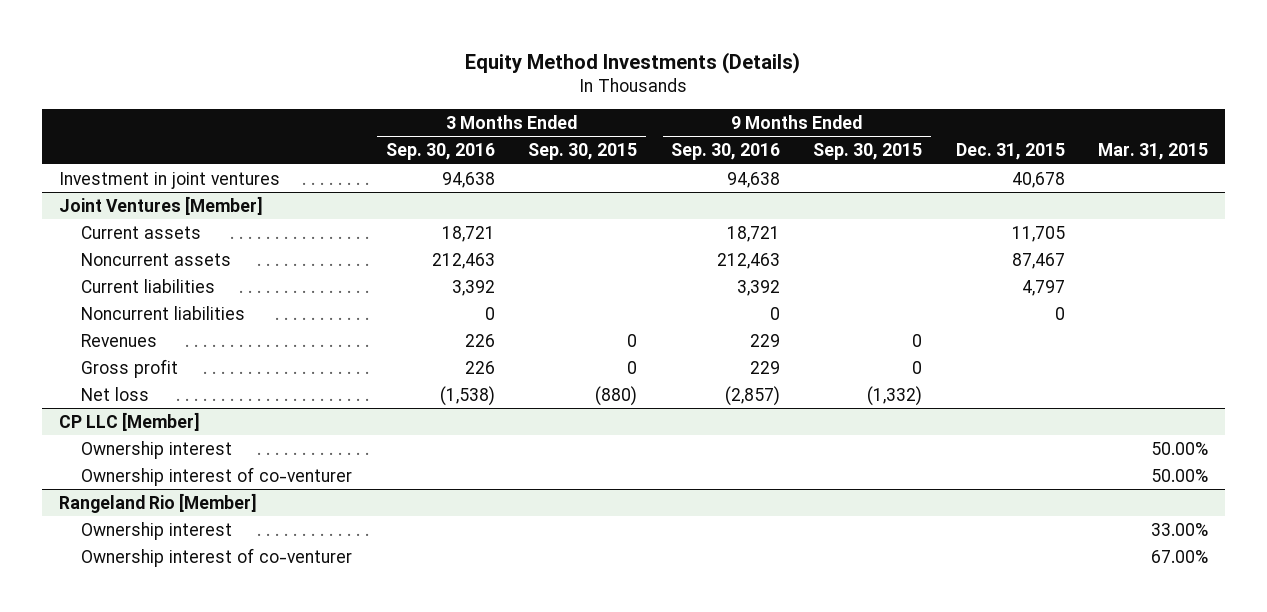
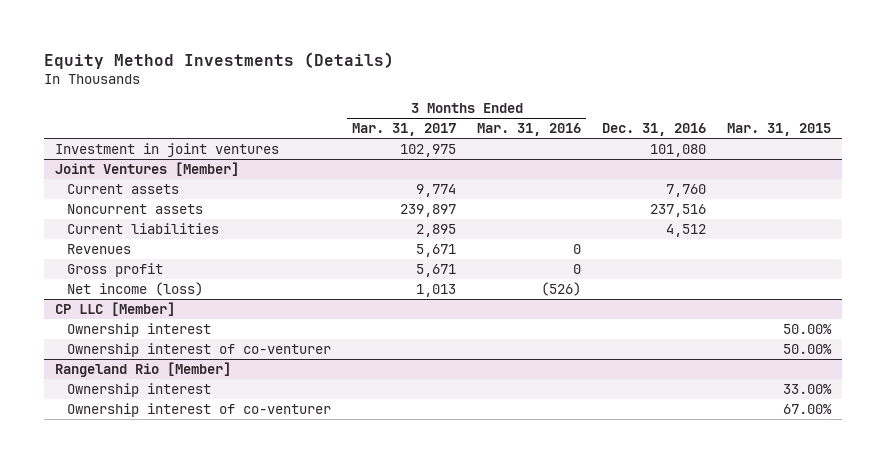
- | 3 Months Ended Sep. 30, 2016 | 3 Months Ended Sep. 30, 2015 | 9 Months Ended Sep. 30, 2016 | 9 Months Ended Sep. 30, 2015 | Dec. 31, 2015 | Mar. 31, 2015
+ | 3 Months Ended Mar. 31, 2017 | 3 Months Ended Mar. 31, 2016 | Dec. 31, 2016 | Mar. 31, 2015
@ Joint Ventures [Member]
- Noncurrent liabilities | 0 | | 0 | | 0 |
- Net loss | (1,538) | (880) | (2,857) | (1,332) | |
+ Net income (loss) | 1,013 | (526) | |

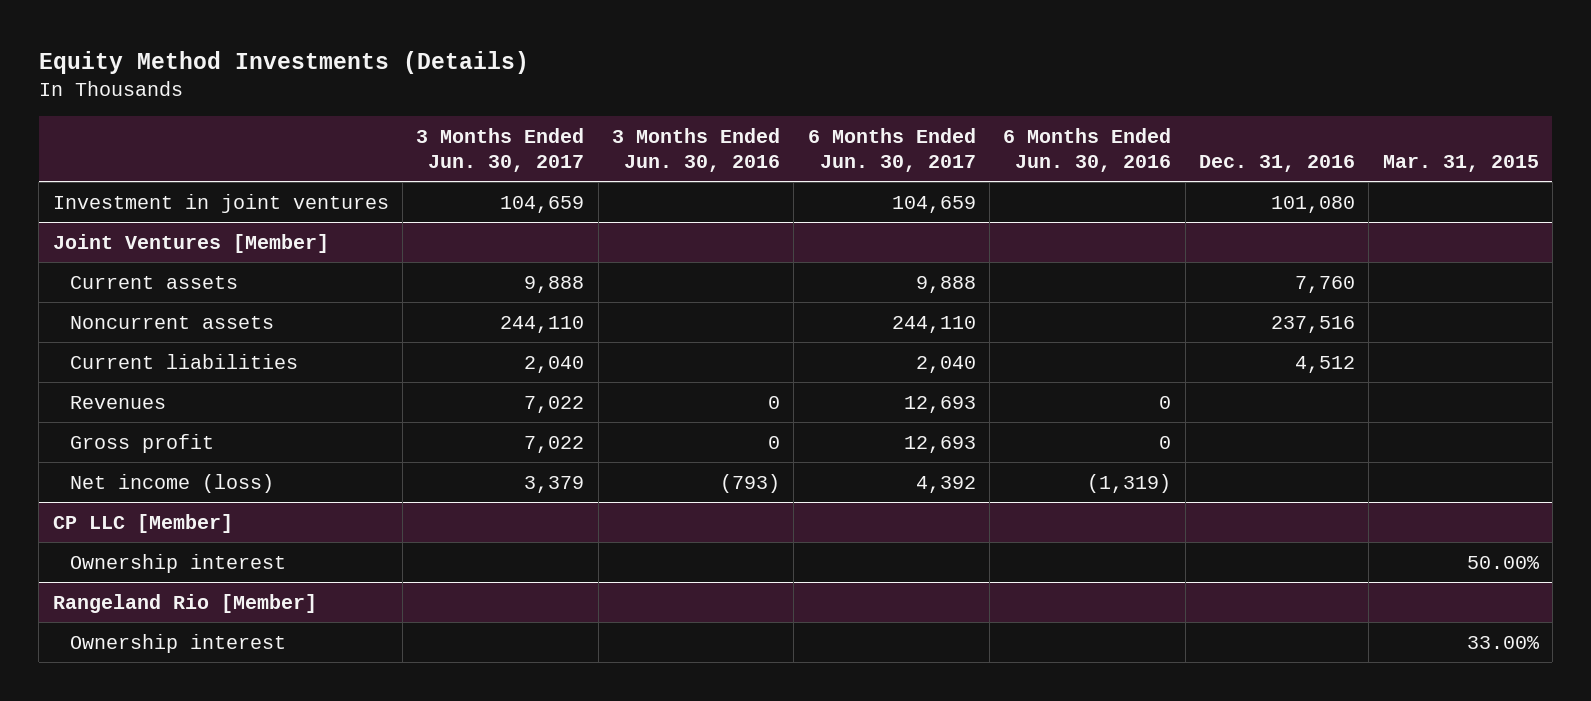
- | 3 Months Ended Mar. 31, 2017 | 3 Months Ended Mar. 31, 2016 | Dec. 31, 2016 | Mar. 31, 2015
+ | 3 Months Ended Jun. 30, 2017 | 3 Months Ended Jun. 30, 2016 | 6 Months Ended Jun. 30, 2017 | 6 Months Ended Jun. 30, 2016 | Dec. 31, 2016 | Mar. 31, 2015
@ CP LLC [Member]
- Ownership interest of co-venturer | | | | 50.00%
@ Rangeland Rio [Member]
- Ownership interest of co-venturer | | | | 67.00%

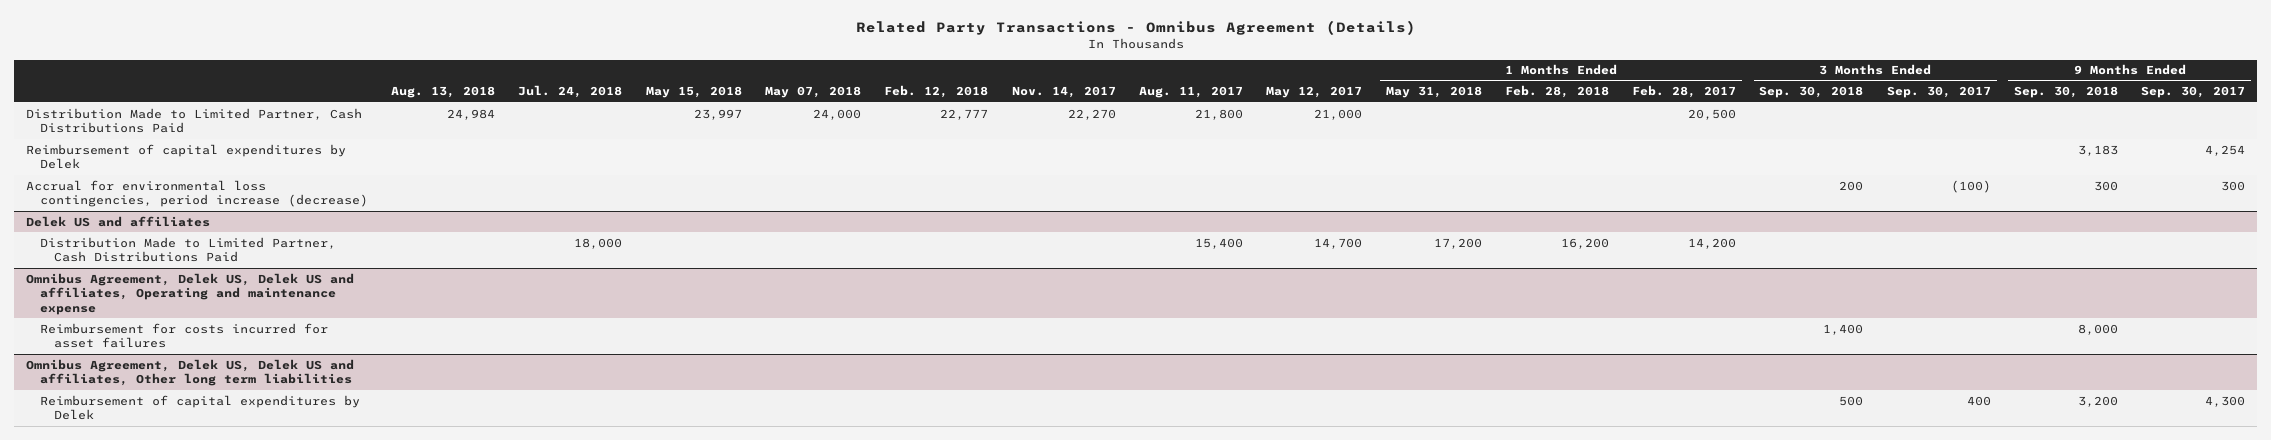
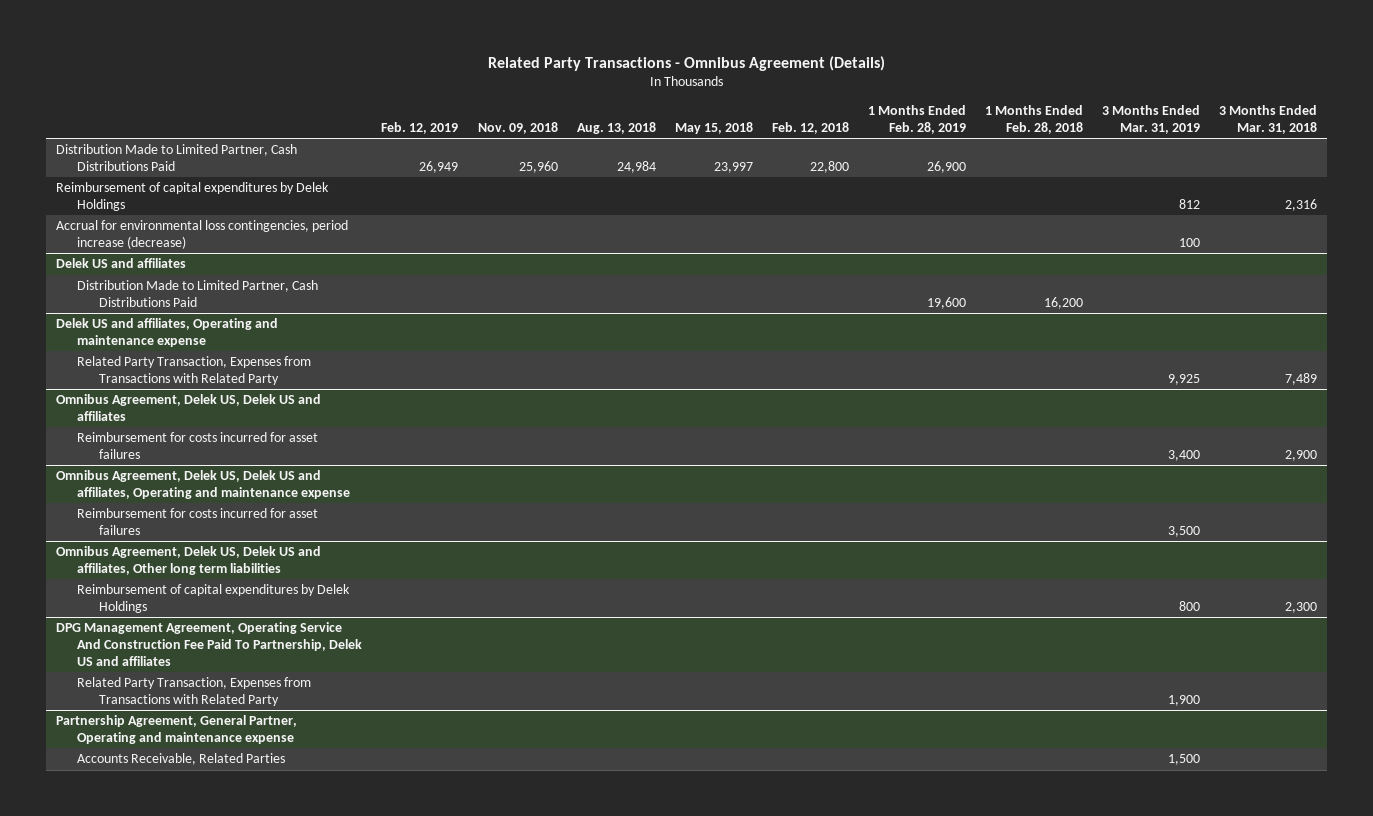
- | Aug. 13, 2018 | Jul. 24, 2018 | May 15, 2018 | May 07, 2018 | Feb. 12, 2018 | Nov. 14, 2017 | Aug. 11, 2017 | May 12, 2017 | 1 Months Ended May 31, 2018 | 1 Months Ended Feb. 28, 2018 | 1 Months Ended Feb. 28, 2017 | 3 Months Ended Sep. 30, 2018 | 3 Months Ended Sep. 30, 2017 | 9 Months Ended Sep. 30, 2018 | 9 Months Ended Sep. 30, 2017
+ | Feb. 12, 2019 | Nov. 09, 2018 | Aug. 13, 2018 | May 15, 2018 | Feb. 12, 2018 | 1 Months Ended Feb. 28, 2019 | 1 Months Ended Feb. 28, 2018 | 3 Months Ended Mar. 31, 2019 | 3 Months Ended Mar. 31, 2018
- Distribution Made to Limited Partner, Cash Distributions Paid | 24,984 | | 23,997 | 24,000 | 22,777 | 22,270 | 21,800 | 21,000 | | | 20,500 | | | |
- Reimbursement of capital expenditures by Delek | | | | | | | | | | | | | | 3,183 | 4,254
+ Distribution Made to Limited Partner, Cash Distributions Paid | 26,949 | 25,960 | 24,984 | 23,997 | 22,800 | 26,900 | | |
+ Reimbursement of capital expenditures by Delek Holdings | | | | | | | | 812 | 2,316
+ Delek US and affiliates, Operating and maintenance expense
+ Related Party Transaction, Expenses from Transactions with Related Party | | | | | | | | 9,925 | 7,489
+ Omnibus Agreement, Delek US, Delek US and affiliates
+ Reimbursement for costs incurred for asset failures | | | | | | | | 3,400 | 2,900
@ Omnibus Agreement, Delek US, Delek US and affiliates, Other long term liabilities
- Reimbursement of capital expenditures by Delek | | | | | | | | | | | | 500 | 400 | 3,200 | 4,300
+ Reimbursement of capital expenditures by Delek Holdings | | | | | | | | 800 | 2,300
+ DPG Management Agreement, Operating Service And Construction Fee Paid To Partnership, Delek US and affiliates
+ Related Party Transaction, Expenses from Transactions with Related Party | | | | | | | | 1,900 |
+ Partnership Agreement, General Partner, Operating and maintenance expense
+ Accounts Receivable, Related Parties | | | | | | | | 1,500 |

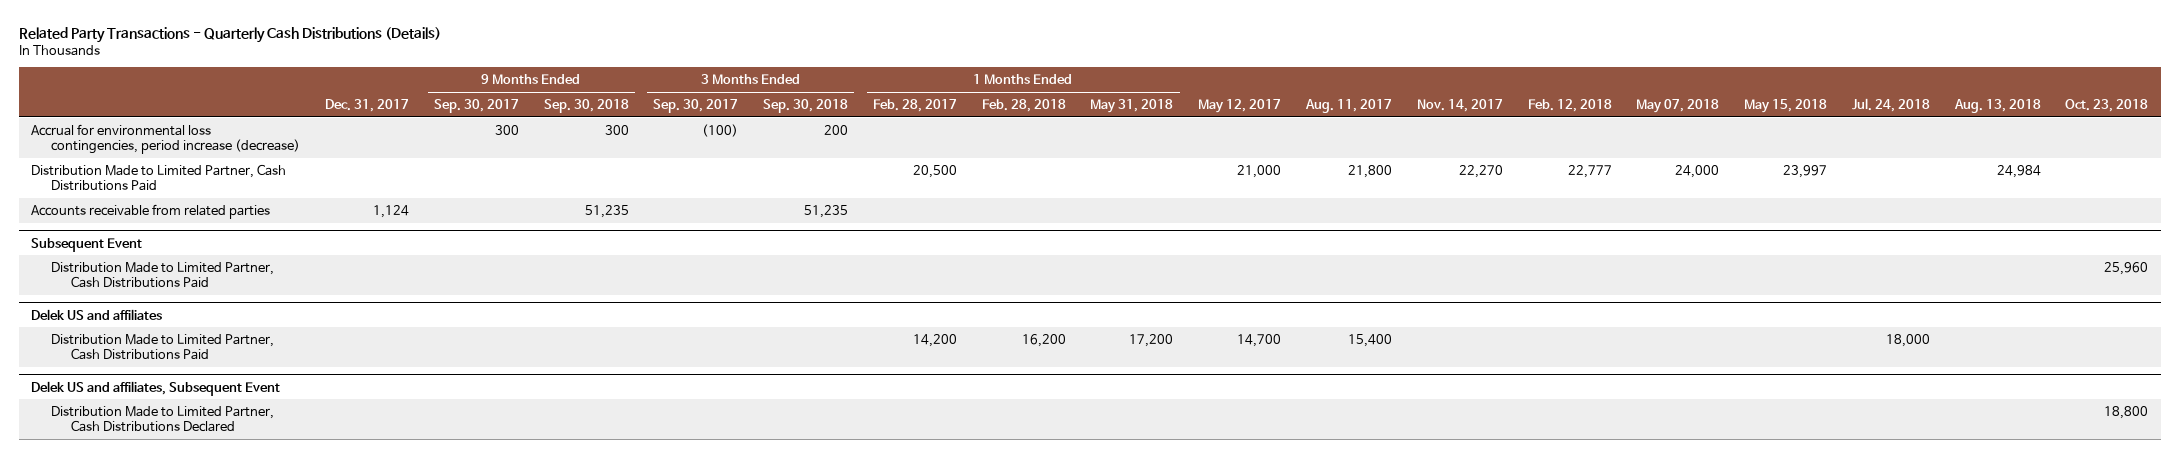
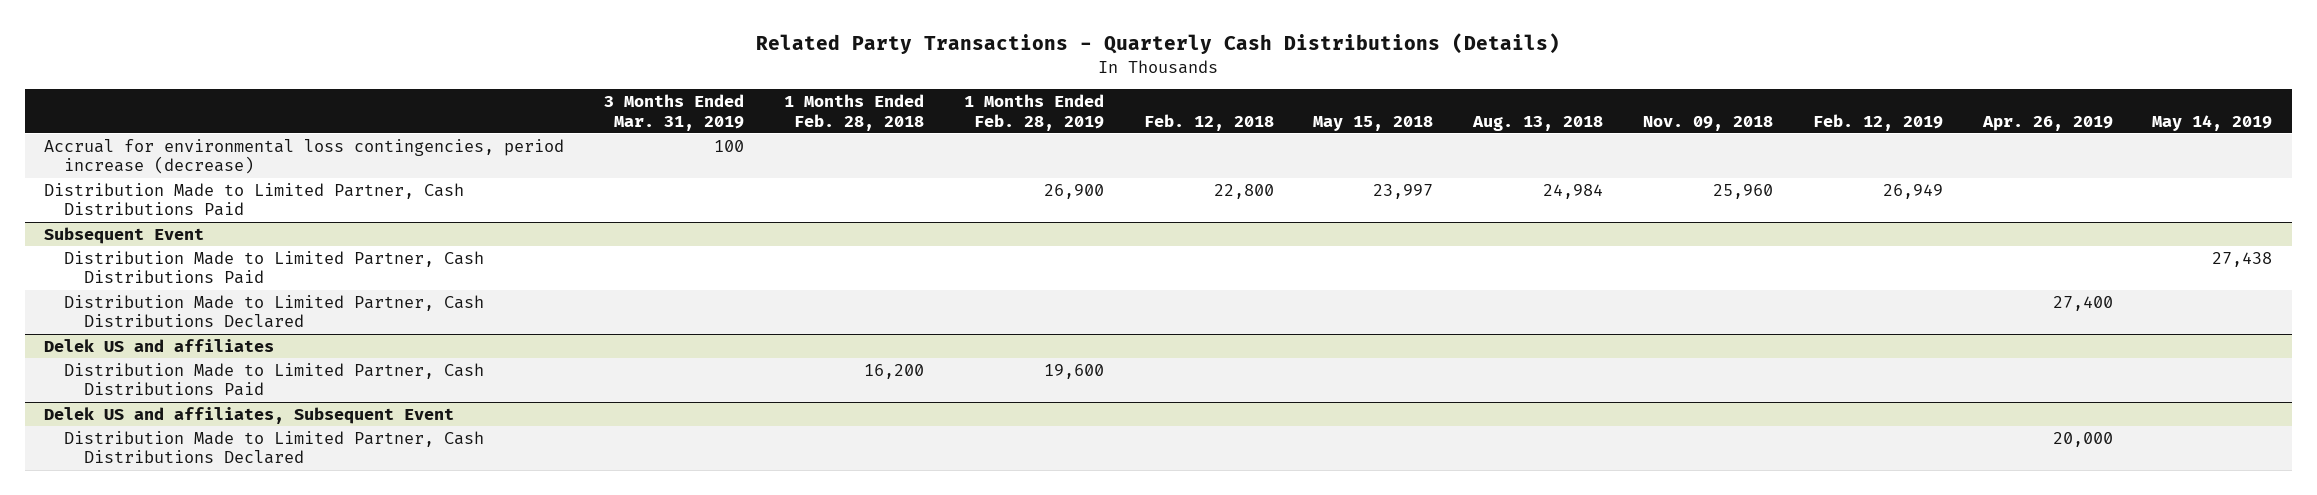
- | Dec. 31, 2017 | 9 Months Ended Sep. 30, 2017 | 9 Months Ended Sep. 30, 2018 | 3 Months Ended Sep. 30, 2017 | 3 Months Ended Sep. 30, 2018 | 1 Months Ended Feb. 28, 2017 | 1 Months Ended Feb. 28, 2018 | 1 Months Ended May 31, 2018 | May 12, 2017 | Aug. 11, 2017 | Nov. 14, 2017 | Feb. 12, 2018 | May 07, 2018 | May 15, 2018 | Jul. 24, 2018 | Aug. 13, 2018 | Oct. 23, 2018
+ | 3 Months Ended Mar. 31, 2019 | 1 Months Ended Feb. 28, 2018 | 1 Months Ended Feb. 28, 2019 | Feb. 12, 2018 | May 15, 2018 | Aug. 13, 2018 | Nov. 09, 2018 | Feb. 12, 2019 | Apr. 26, 2019 | May 14, 2019
- Distribution Made to Limited Partner, Cash Distributions Paid | | | | | | 20,500 | | | 21,000 | 21,800 | 22,270 | 22,777 | 24,000 | 23,997 | | 24,984 |
- Accounts receivable from related parties | 1,124 | | 51,235 | | 51,235 | | | | | | | | | | | |
+ Distribution Made to Limited Partner, Cash Distributions Paid | | | 26,900 | 22,800 | 23,997 | 24,984 | 25,960 | 26,949 | |
@ Subsequent Event
+ Distribution Made to Limited Partner, Cash Distributions Declared | | | | | | | | | 27,400 |

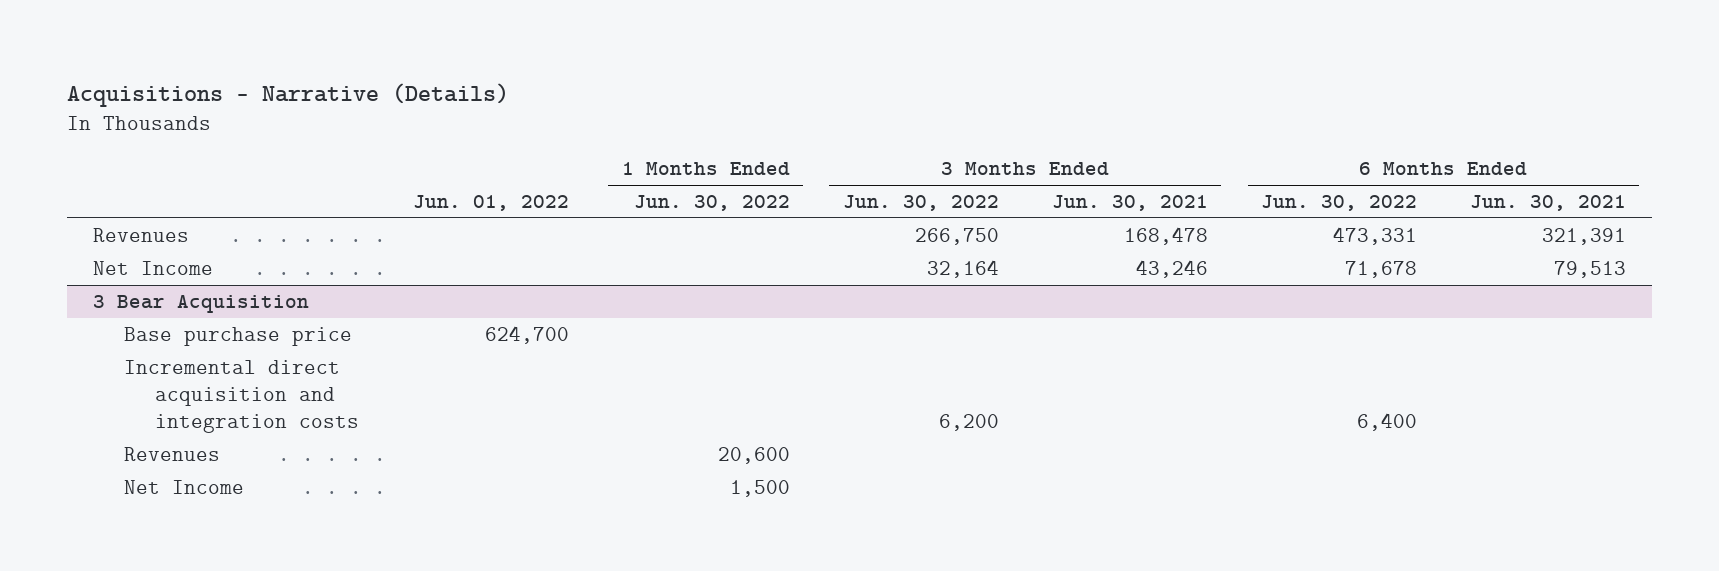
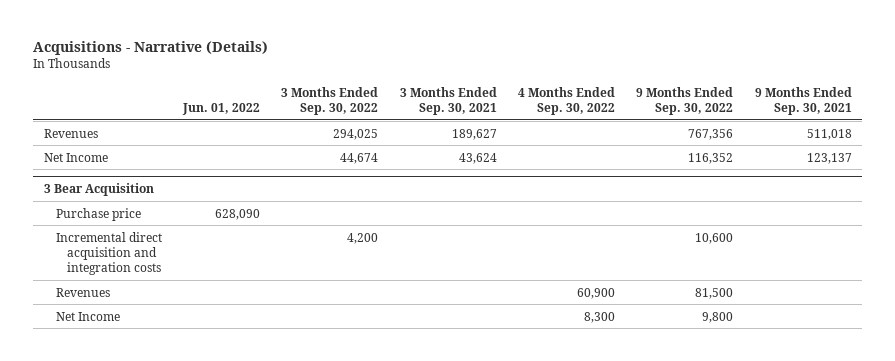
- | Jun. 01, 2022 | 1 Months Ended Jun. 30, 2022 | 3 Months Ended Jun. 30, 2022 | 3 Months Ended Jun. 30, 2021 | 6 Months Ended Jun. 30, 2022 | 6 Months Ended Jun. 30, 2021
+ | Jun. 01, 2022 | 3 Months Ended Sep. 30, 2022 | 3 Months Ended Sep. 30, 2021 | 4 Months Ended Sep. 30, 2022 | 9 Months Ended Sep. 30, 2022 | 9 Months Ended Sep. 30, 2021
@ 3 Bear Acquisition
- Base purchase price | 624,700 | | | | |
+ Purchase price | 628,090 | | | | |

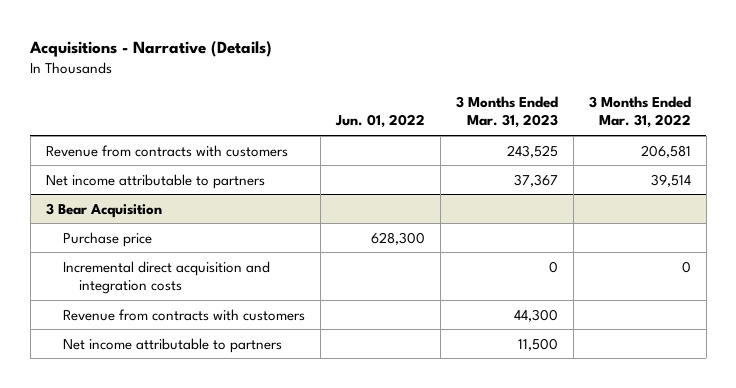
- | Jun. 01, 2022 | 3 Months Ended Sep. 30, 2022 | 3 Months Ended Sep. 30, 2021 | 4 Months Ended Sep. 30, 2022 | 9 Months Ended Sep. 30, 2022 | 9 Months Ended Sep. 30, 2021
+ | Jun. 01, 2022 | 3 Months Ended Mar. 31, 2023 | 3 Months Ended Mar. 31, 2022
- Revenues | | 294,025 | 189,627 | | 767,356 | 511,018
- Net Income | | 44,674 | 43,624 | | 116,352 | 123,137
+ Revenue from contracts with customers | | 243,525 | 206,581
+ Net income attributable to partners | | 37,367 | 39,514
@ 3 Bear Acquisition
- Purchase price | 628,090 | | | | |
+ Purchase price | 628,300 | |
- Revenues | | | | 60,900 | 81,500 |
- Net Income | | | | 8,300 | 9,800 |
+ Revenue from contracts with customers | | 44,300 |
+ Net income attributable to partners | | 11,500 |

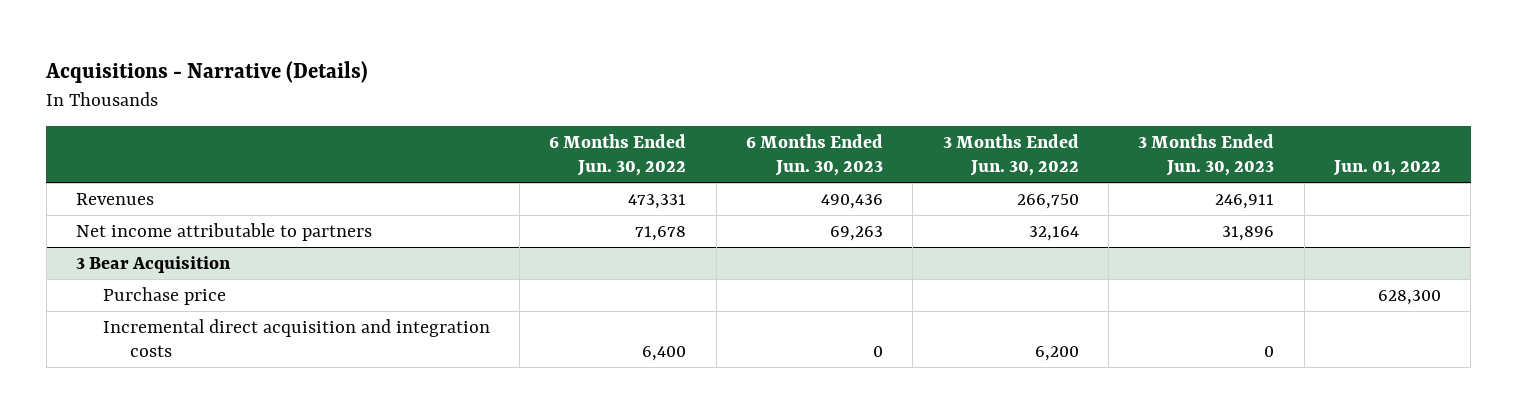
- | Jun. 01, 2022 | 3 Months Ended Mar. 31, 2023 | 3 Months Ended Mar. 31, 2022
+ | 6 Months Ended Jun. 30, 2022 | 6 Months Ended Jun. 30, 2023 | 3 Months Ended Jun. 30, 2022 | 3 Months Ended Jun. 30, 2023 | Jun. 01, 2022
- Revenue from contracts with customers | | 243,525 | 206,581
+ Revenues | 473,331 | 490,436 | 266,750 | 246,911 |
@ 3 Bear Acquisition
- Revenue from contracts with customers | | 44,300 |
- Net income attributable to partners | | 11,500 |

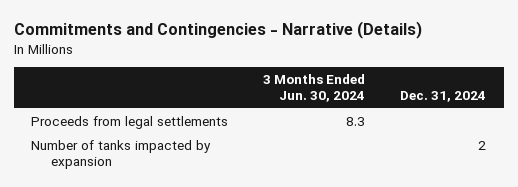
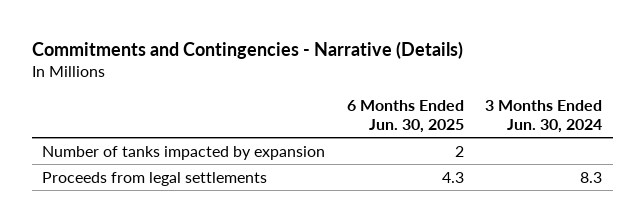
- | 3 Months Ended Jun. 30, 2024 | Dec. 31, 2024
+ | 6 Months Ended Jun. 30, 2025 | 3 Months Ended Jun. 30, 2024
moved down: Proceeds from legal settlements | 4.3 | 8.3

